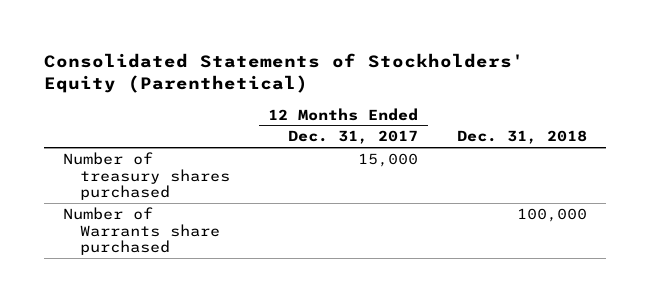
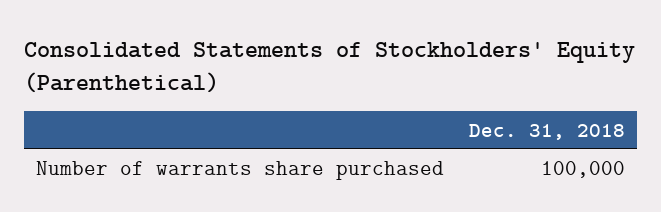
- | 12 Months Ended Dec. 31, 2017 | Dec. 31, 2018
+ | Dec. 31, 2018
- Number of treasury shares purchased | 15,000 |
- Number of Warrants share purchased | | 100,000
+ Number of warrants share purchased | 100,000

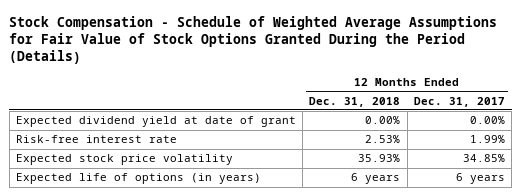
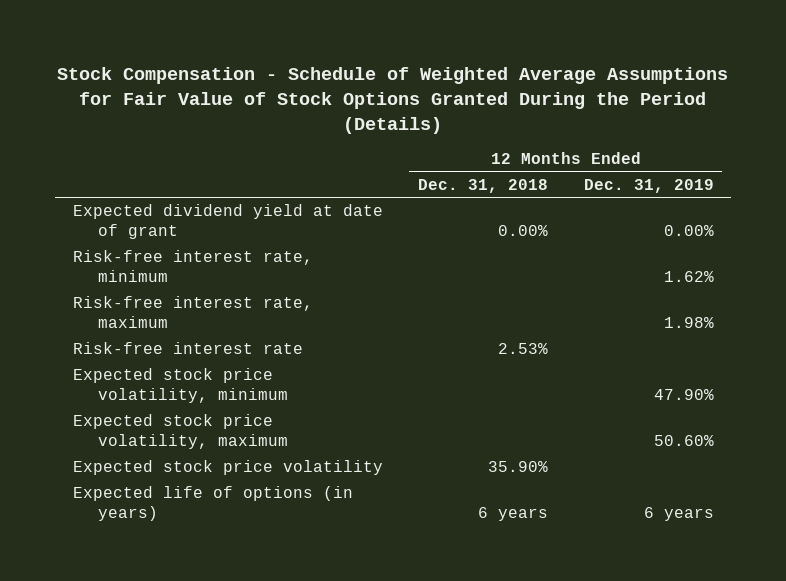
- | 12 Months Ended Dec. 31, 2018 | 12 Months Ended Dec. 31, 2017
+ | 12 Months Ended Dec. 31, 2018 | 12 Months Ended Dec. 31, 2019
+ Risk-free interest rate, minimum | | 1.62%
+ Risk-free interest rate, maximum | | 1.98%
- Expected stock price volatility | 35.93% | 34.85%
+ Expected stock price volatility, minimum | | 47.90%
+ Expected stock price volatility, maximum | | 50.60%
+ Expected stock price volatility | 35.90% |

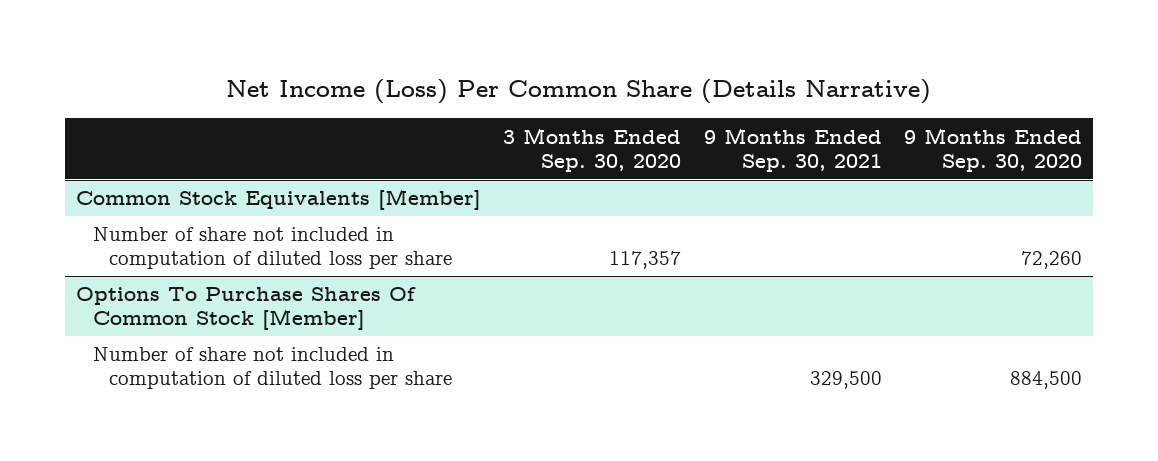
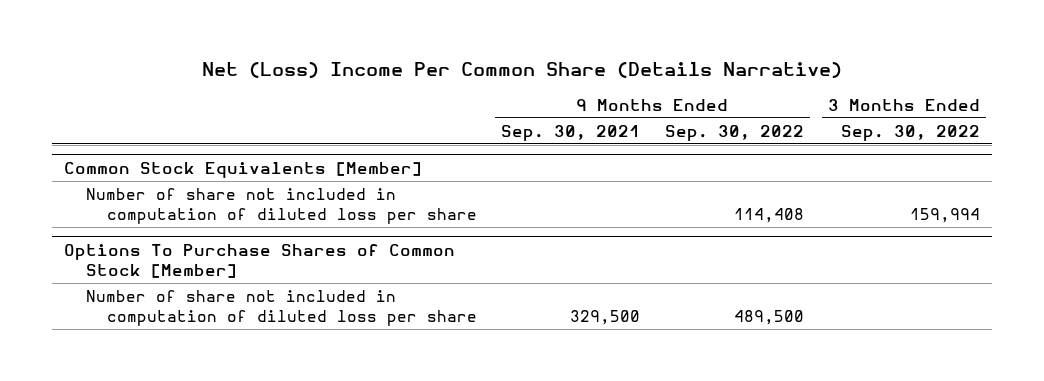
- Net Income (Loss) Per Common Share (Details Narrative)
+ Net (Loss) Income Per Common Share (Details Narrative)
- | 3 Months Ended Sep. 30, 2020 | 9 Months Ended Sep. 30, 2021 | 9 Months Ended Sep. 30, 2020
+ | 9 Months Ended Sep. 30, 2021 | 9 Months Ended Sep. 30, 2022 | 3 Months Ended Sep. 30, 2022
- Options To Purchase Shares Of Common Stock [Member]
+ Options To Purchase Shares of Common Stock [Member]

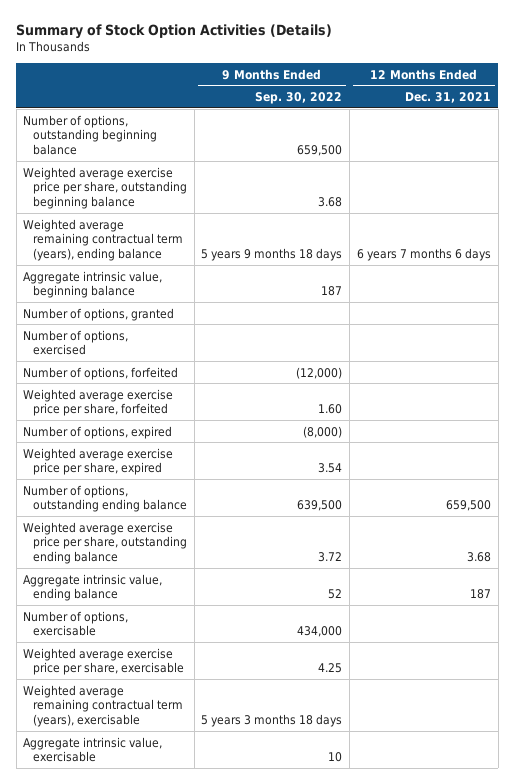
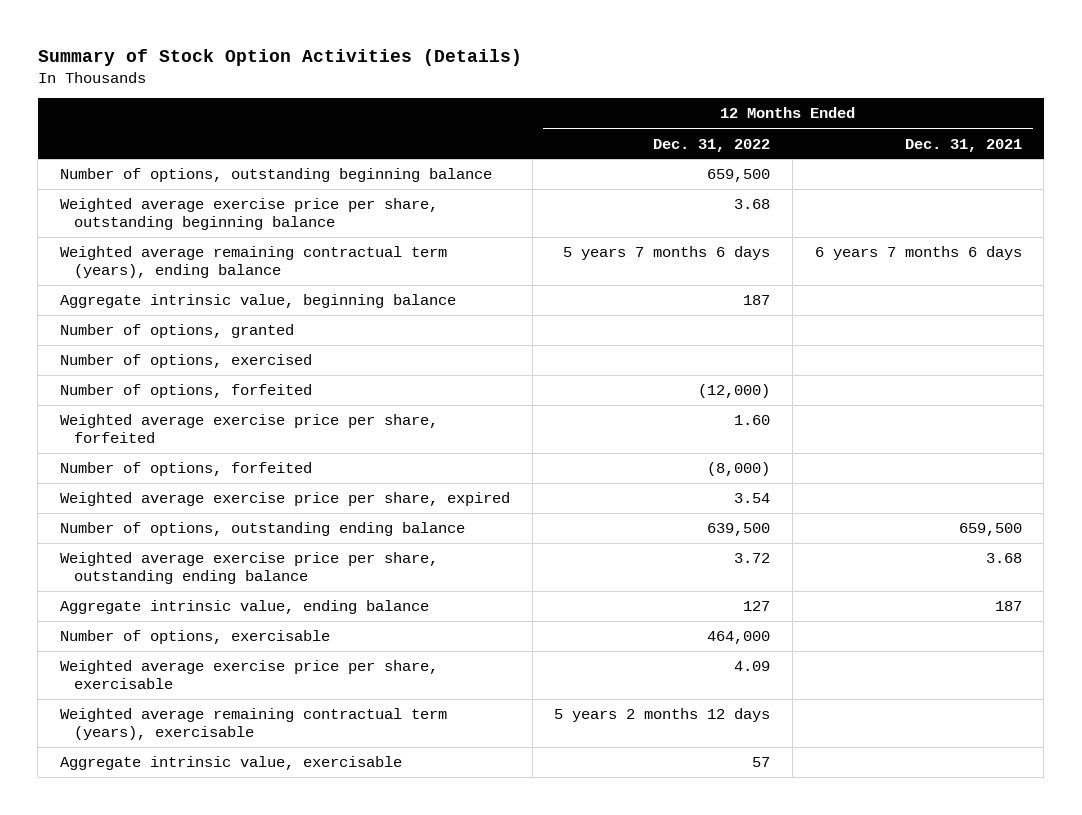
- | 9 Months Ended Sep. 30, 2022 | 12 Months Ended Dec. 31, 2021
+ | 12 Months Ended Dec. 31, 2022 | 12 Months Ended Dec. 31, 2021
- Number of options, expired | (8,000) |
+ Number of options, forfeited | (8,000) |

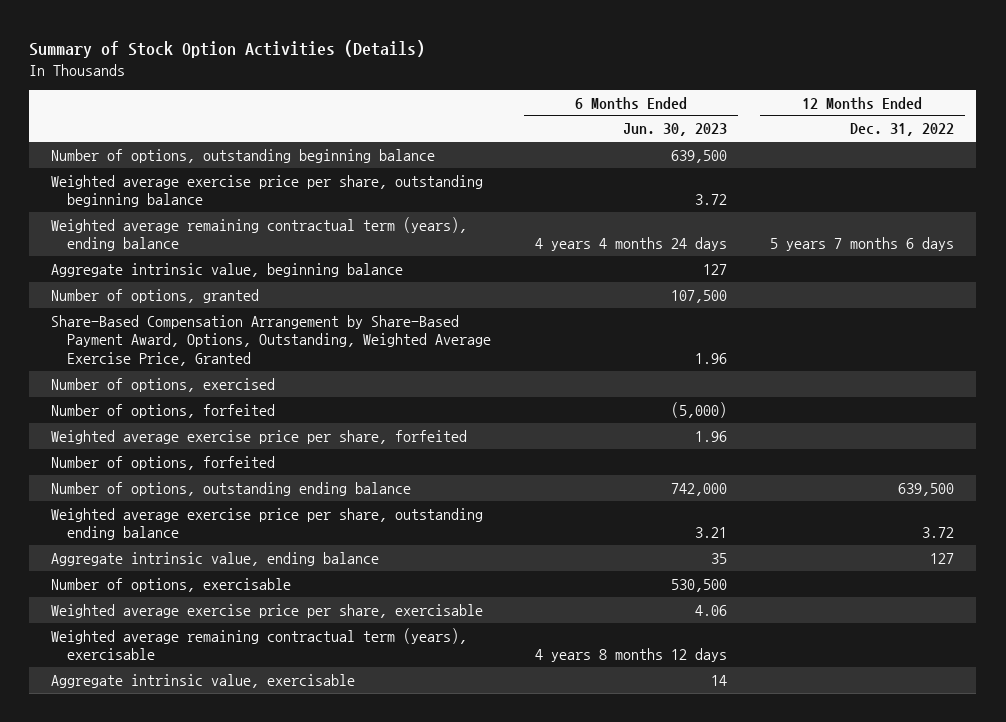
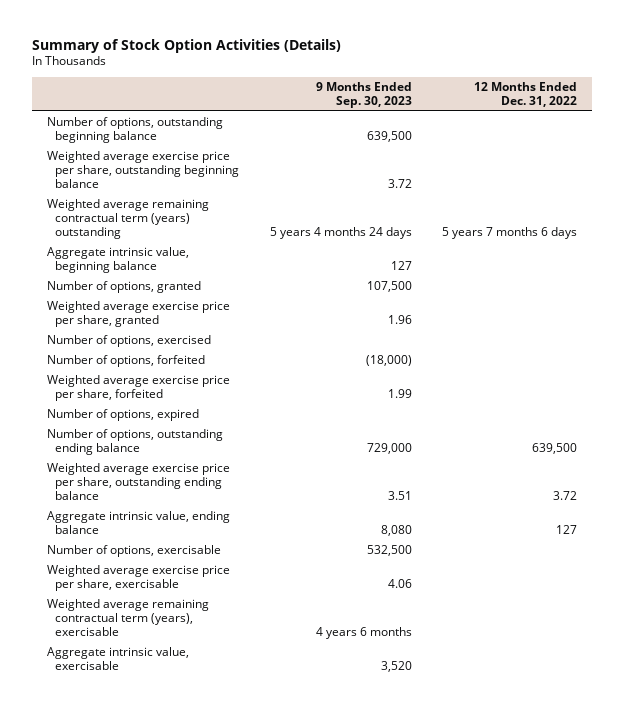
- | 6 Months Ended Jun. 30, 2023 | 12 Months Ended Dec. 31, 2022
+ | 9 Months Ended Sep. 30, 2023 | 12 Months Ended Dec. 31, 2022
- Weighted average remaining contractual term (years), ending balance | 4 years 4 months 24 days | 5 years 7 months 6 days
+ Weighted average remaining contractual term (years) outstanding | 5 years 4 months 24 days | 5 years 7 months 6 days
- Share-Based Compensation Arrangement by Share-Based Payment Award, Options, Outstanding, Weighted Average Exercise Price, Granted | 1.96 |
+ Weighted average exercise price per share, granted | 1.96 |
- Number of options, forfeited
+ Number of options, expired

